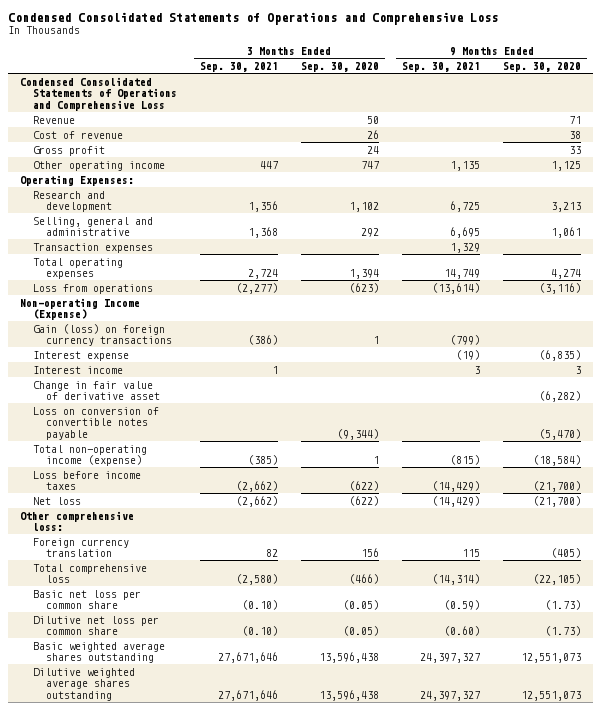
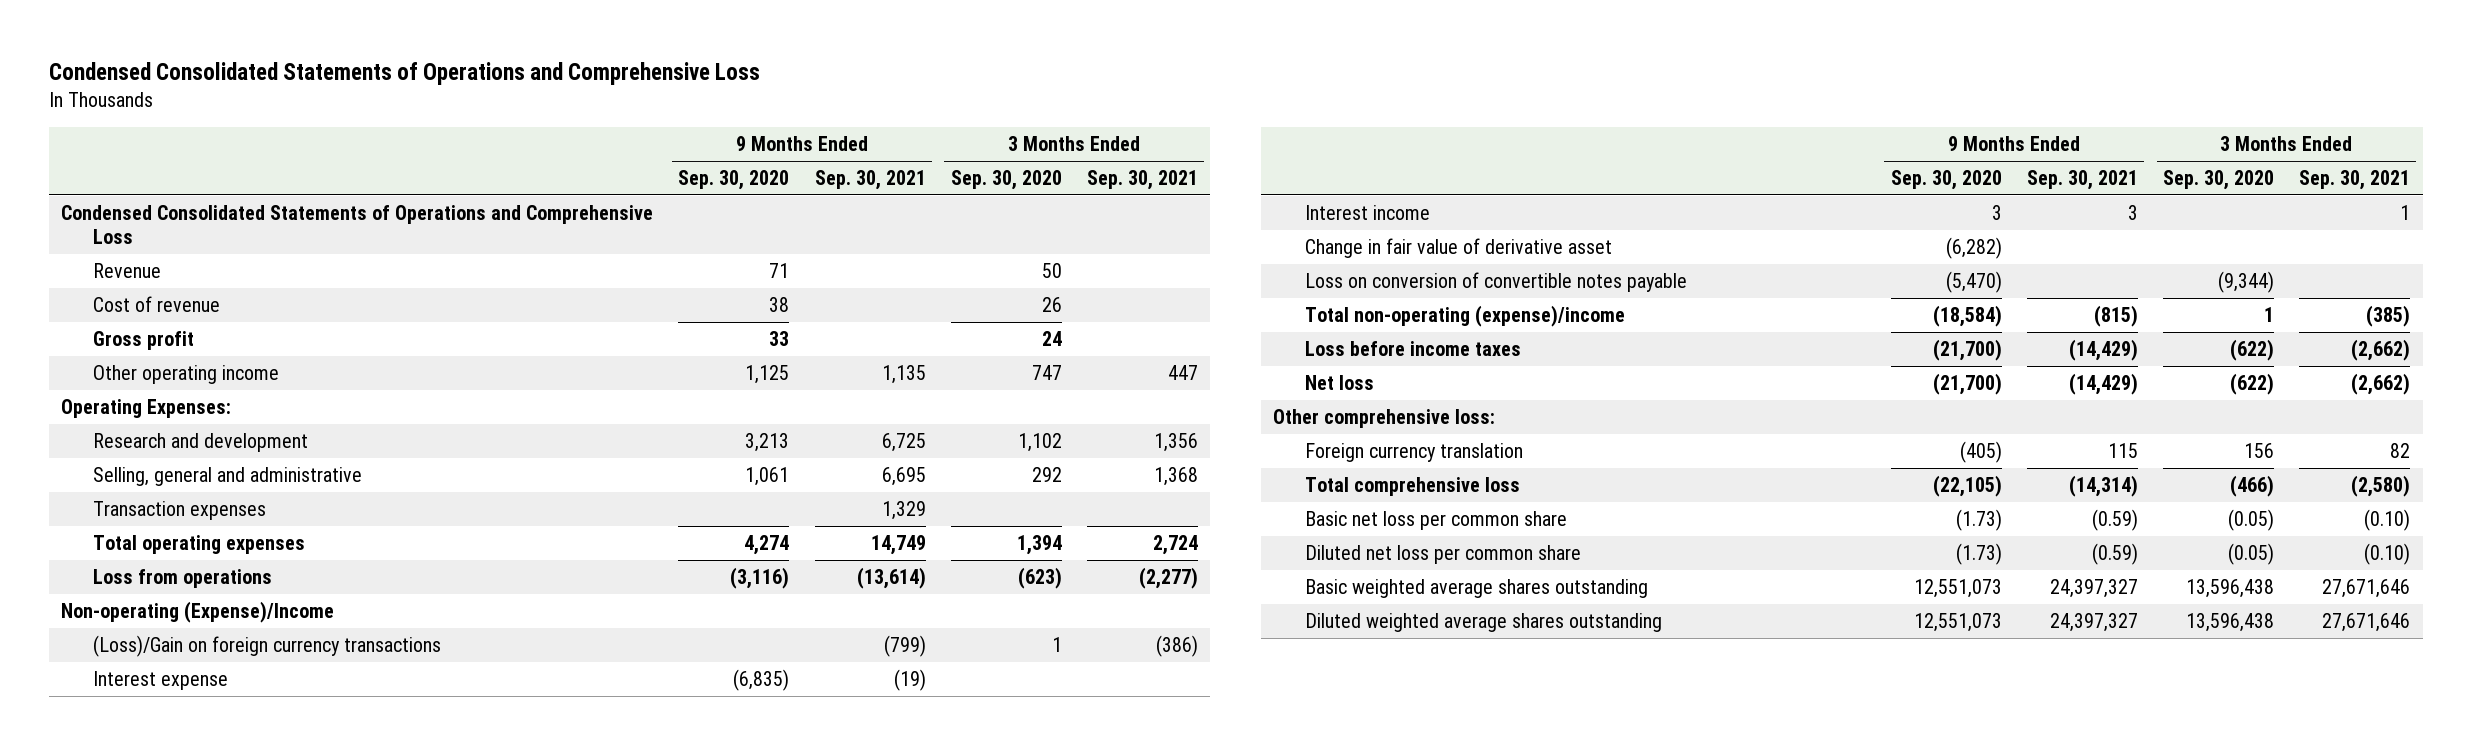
- | 3 Months Ended Sep. 30, 2021 | 3 Months Ended Sep. 30, 2020 | 9 Months Ended Sep. 30, 2021 | 9 Months Ended Sep. 30, 2020
+ | 9 Months Ended Sep. 30, 2020 | 9 Months Ended Sep. 30, 2021 | 3 Months Ended Sep. 30, 2020 | 3 Months Ended Sep. 30, 2021
- Non-operating Income (Expense)
- Gain (loss) on foreign currency transactions | (386) | 1 | (799) |
+ Non-operating (Expense)/Income
+ (Loss)/Gain on foreign currency transactions | | (799) | 1 | (386)
- Total non-operating income (expense) | (385) | 1 | (815) | (18,584)
+ Total non-operating (expense)/income | (18,584) | (815) | 1 | (385)
- Dilutive net loss per common share | (0.10) | (0.05) | (0.60) | (1.73)
+ Diluted net loss per common share | (1.73) | (0.59) | (0.05) | (0.10)
- Dilutive weighted average shares outstanding | 27,671,646 | 13,596,438 | 24,397,327 | 12,551,073
+ Diluted weighted average shares outstanding | 12,551,073 | 24,397,327 | 13,596,438 | 27,671,646

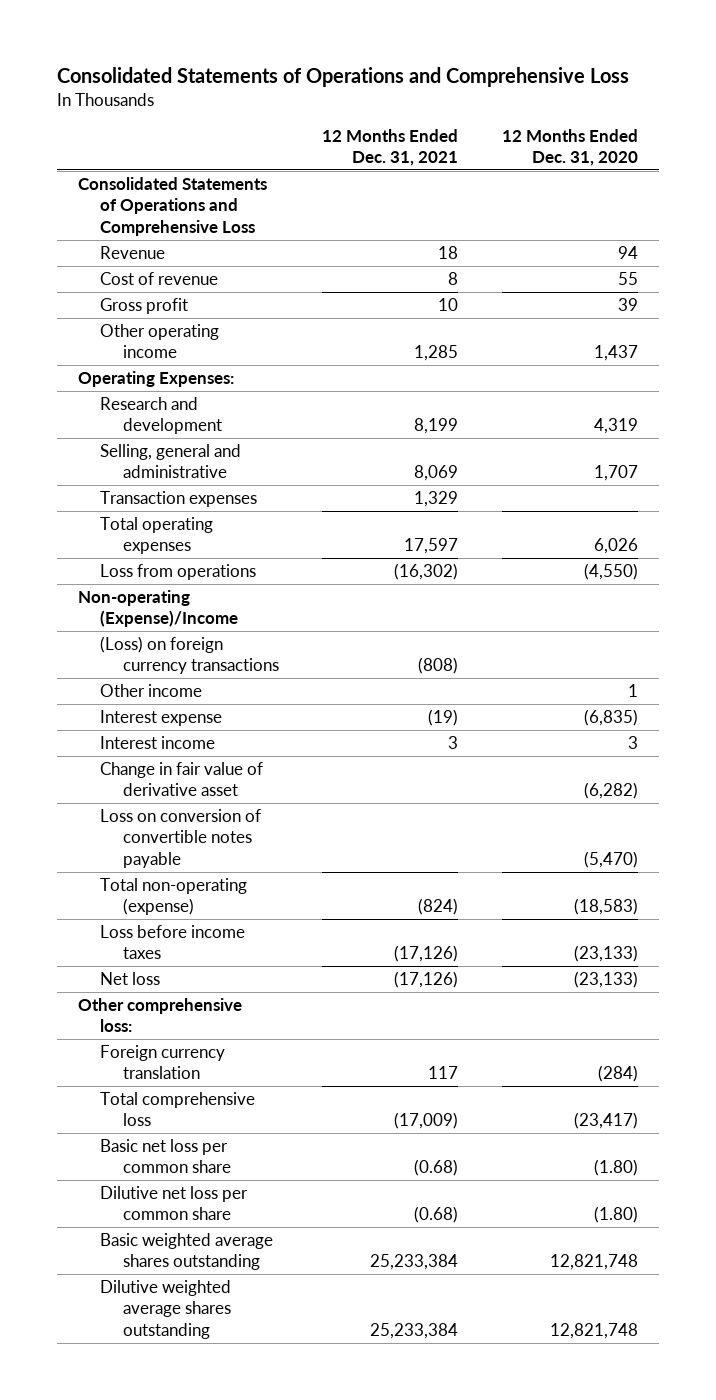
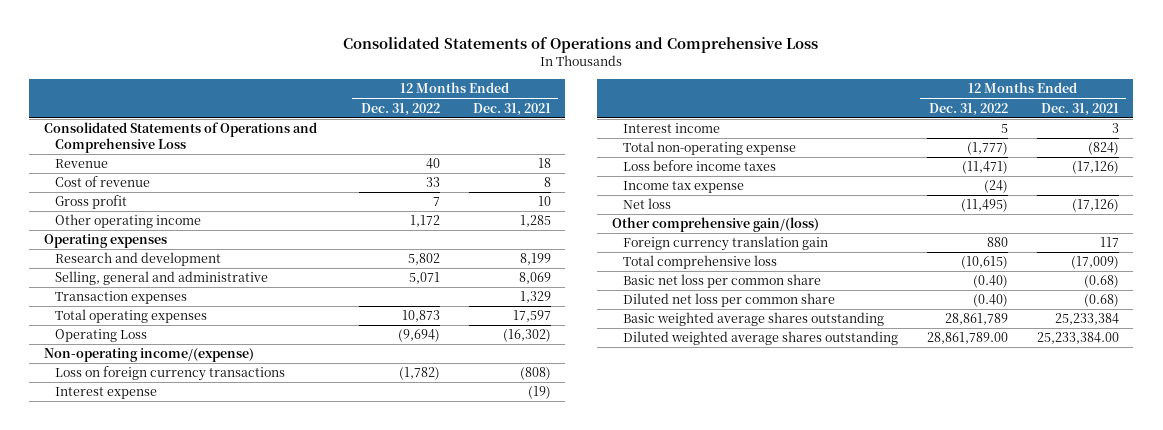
- | 12 Months Ended Dec. 31, 2021 | 12 Months Ended Dec. 31, 2020
+ | 12 Months Ended Dec. 31, 2022 | 12 Months Ended Dec. 31, 2021
- Operating Expenses:
+ Operating expenses
- Loss from operations | (16,302) | (4,550)
- Non-operating (Expense)/Income
- (Loss) on foreign currency transactions | (808) |
- Other income | | 1
+ Operating Loss | (9,694) | (16,302)
+ Non-operating income/(expense)
+ Loss on foreign currency transactions | (1,782) | (808)
- Change in fair value of derivative asset | | (6,282)
- Loss on conversion of convertible notes payable | | (5,470)
- Total non-operating (expense) | (824) | (18,583)
+ Total non-operating expense | (1,777) | (824)
+ Income tax expense | (24) |
- Other comprehensive loss:
- Foreign currency translation | 117 | (284)
+ Other comprehensive gain/(loss)
+ Foreign currency translation gain | 880 | 117
- Dilutive net loss per common share | (0.68) | (1.80)
+ Diluted net loss per common share | (0.40) | (0.68)
- Dilutive weighted average shares outstanding | 25,233,384 | 12,821,748
+ Diluted weighted average shares outstanding | 28,861,789.00 | 25,233,384.00

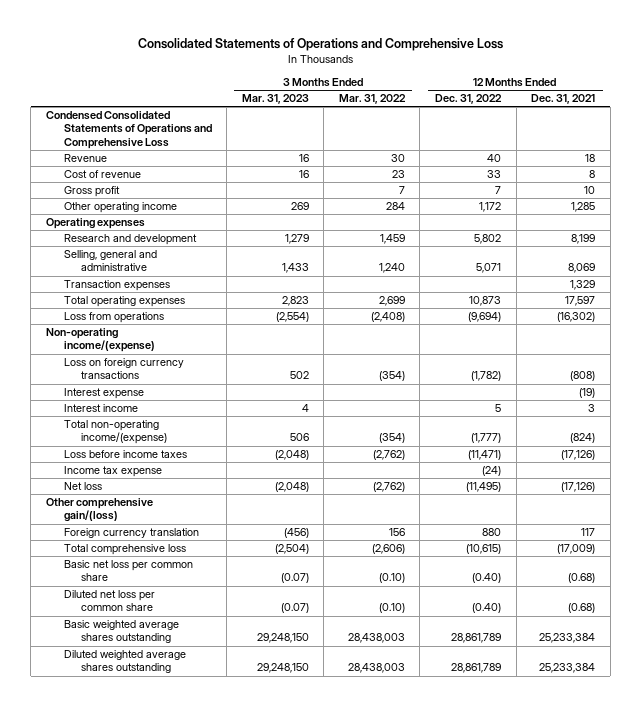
- | 12 Months Ended Dec. 31, 2022 | 12 Months Ended Dec. 31, 2021
+ | 3 Months Ended Mar. 31, 2023 | 3 Months Ended Mar. 31, 2022 | 12 Months Ended Dec. 31, 2022 | 12 Months Ended Dec. 31, 2021
- Consolidated Statements of Operations and Comprehensive Loss
+ Condensed Consolidated Statements of Operations and Comprehensive Loss
- Operating Loss | (9,694) | (16,302)
+ Loss from operations | (2,554) | (2,408) | (9,694) | (16,302)
- Total non-operating expense | (1,777) | (824)
+ Total non-operating income/(expense) | 506 | (354) | (1,777) | (824)
- Foreign currency translation gain | 880 | 117
+ Foreign currency translation | (456) | 156 | 880 | 117
- Diluted weighted average shares outstanding | 28,861,789.00 | 25,233,384.00
+ Diluted weighted average shares outstanding | 29,248,150 | 28,438,003 | 28,861,789 | 25,233,384

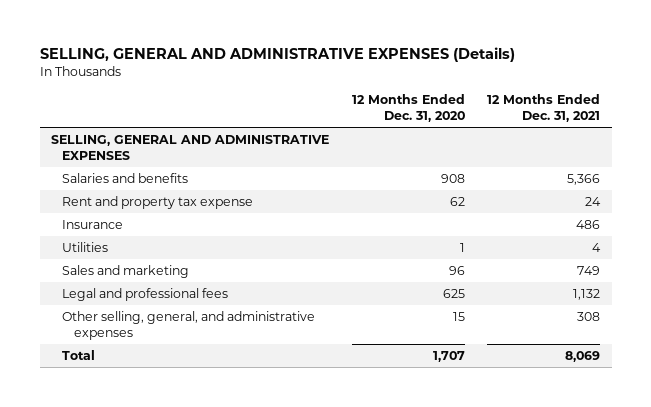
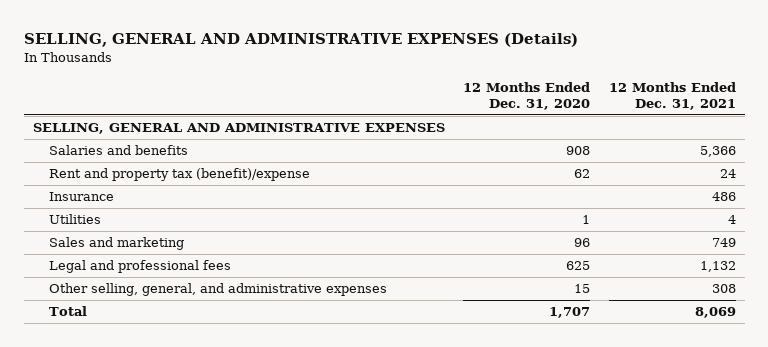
- Rent and property tax expense | 62 | 24
+ Rent and property tax (benefit)/expense | 62 | 24

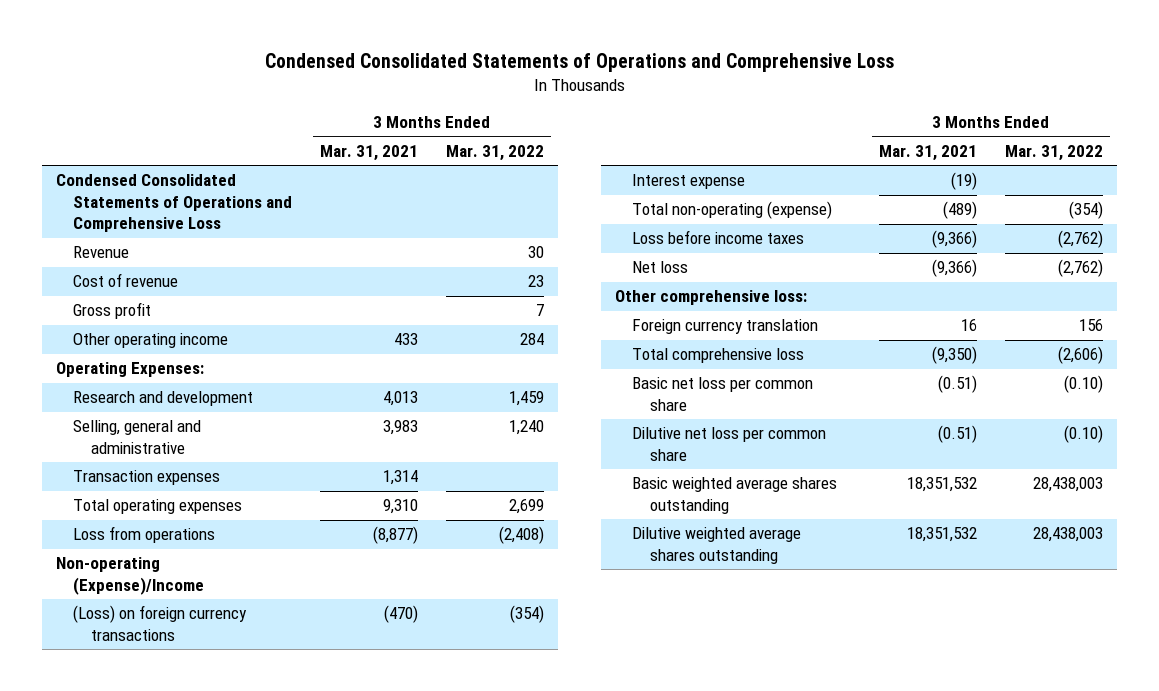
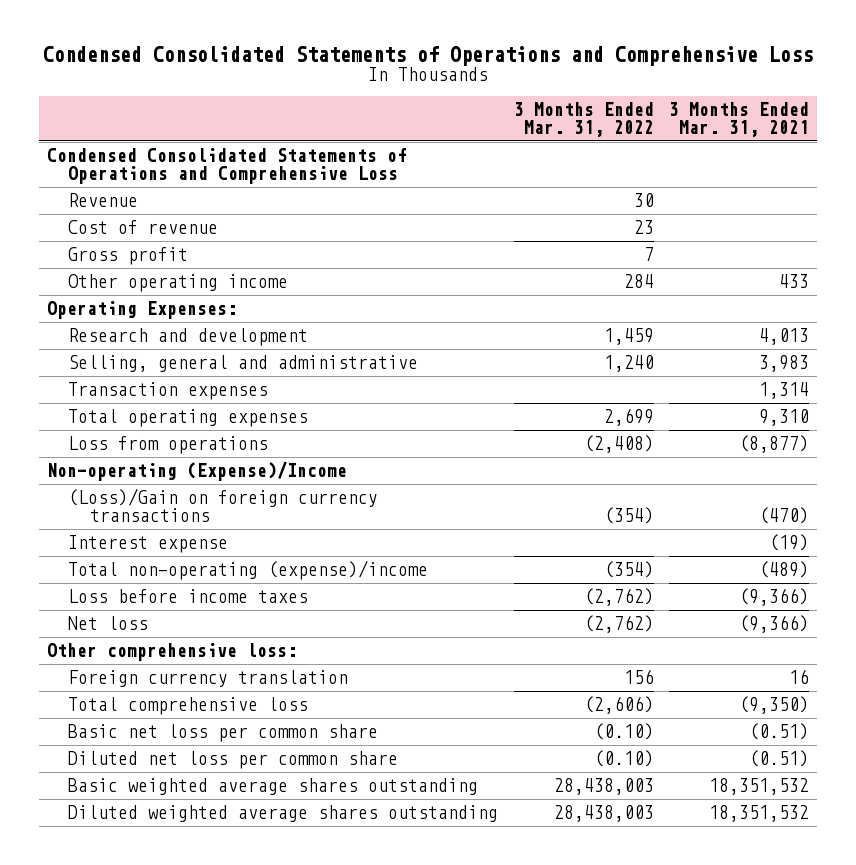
- | 3 Months Ended Mar. 31, 2021 | 3 Months Ended Mar. 31, 2022
+ | 3 Months Ended Mar. 31, 2022 | 3 Months Ended Mar. 31, 2021
- (Loss) on foreign currency transactions | (470) | (354)
+ (Loss)/Gain on foreign currency transactions | (354) | (470)
- Total non-operating (expense) | (489) | (354)
+ Total non-operating (expense)/income | (354) | (489)
- Dilutive net loss per common share | (0.51) | (0.10)
+ Diluted net loss per common share | (0.10) | (0.51)
- Dilutive weighted average shares outstanding | 18,351,532 | 28,438,003
+ Diluted weighted average shares outstanding | 28,438,003 | 18,351,532

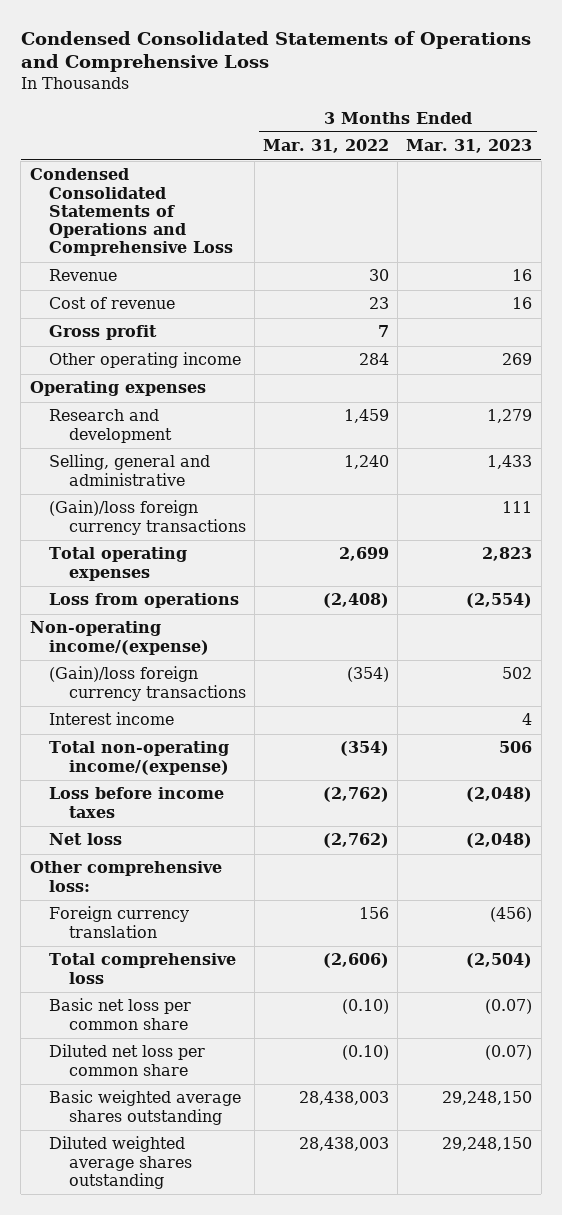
- | 3 Months Ended Mar. 31, 2022 | 3 Months Ended Mar. 31, 2021
+ | 3 Months Ended Mar. 31, 2022 | 3 Months Ended Mar. 31, 2023
- Operating Expenses:
+ Operating expenses
- Transaction expenses | | 1,314
+ (Gain)/loss foreign currency transactions | | 111
- Non-operating (Expense)/Income
- (Loss)/Gain on foreign currency transactions | (354) | (470)
- Interest expense | | (19)
- Total non-operating (expense)/income | (354) | (489)
+ Non-operating income/(expense)
+ (Gain)/loss foreign currency transactions | (354) | 502
+ Interest income | | 4
+ Total non-operating income/(expense) | (354) | 506

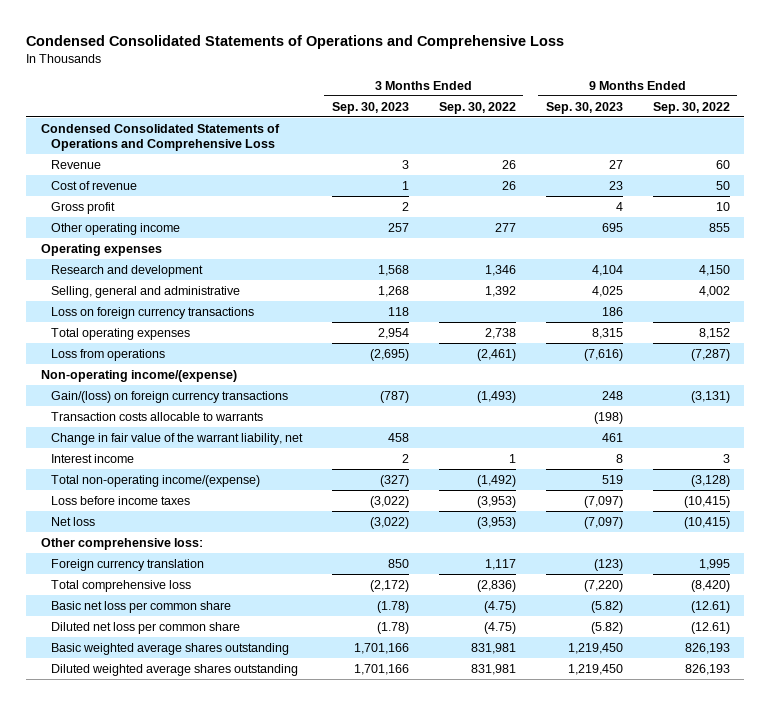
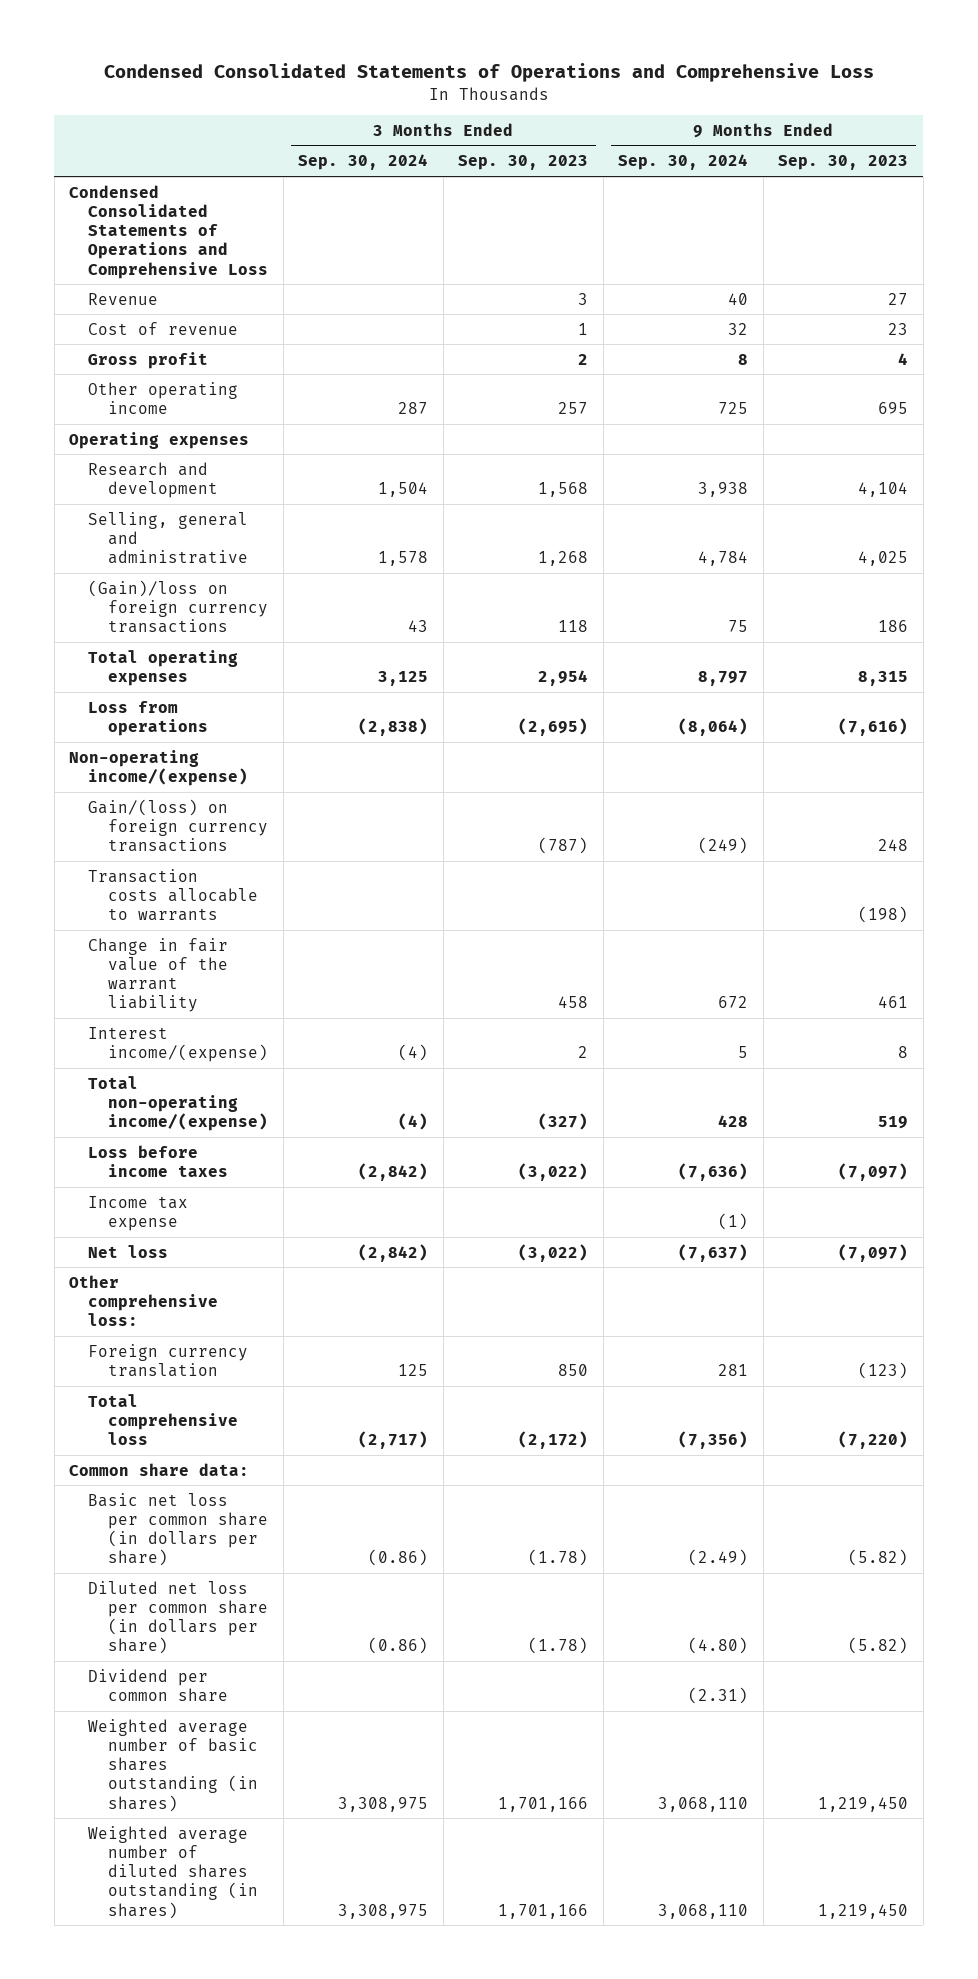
- | 3 Months Ended Sep. 30, 2023 | 3 Months Ended Sep. 30, 2022 | 9 Months Ended Sep. 30, 2023 | 9 Months Ended Sep. 30, 2022
+ | 3 Months Ended Sep. 30, 2024 | 3 Months Ended Sep. 30, 2023 | 9 Months Ended Sep. 30, 2024 | 9 Months Ended Sep. 30, 2023
- Loss on foreign currency transactions | 118 | | 186 |
+ (Gain)/loss on foreign currency transactions | 43 | 118 | 75 | 186
- Change in fair value of the warrant liability, net | 458 | | 461 |
- Interest income | 2 | 1 | 8 | 3
+ Change in fair value of the warrant liability | | 458 | 672 | 461
+ Interest income/(expense) | (4) | 2 | 5 | 8
+ Income tax expense | | | (1) |
- Basic net loss per common share | (1.78) | (4.75) | (5.82) | (12.61)
- Diluted net loss per common share | (1.78) | (4.75) | (5.82) | (12.61)
- Basic weighted average shares outstanding | 1,701,166 | 831,981 | 1,219,450 | 826,193
- Diluted weighted average shares outstanding | 1,701,166 | 831,981 | 1,219,450 | 826,193
+ Common share data:
+ Basic net loss per common share (in dollars per share) | (0.86) | (1.78) | (2.49) | (5.82)
+ Diluted net loss per common share (in dollars per share) | (0.86) | (1.78) | (4.80) | (5.82)
+ Dividend per common share | | | (2.31) |
+ Weighted average number of basic shares outstanding (in shares) | 3,308,975 | 1,701,166 | 3,068,110 | 1,219,450
+ Weighted average number of diluted shares outstanding (in shares) | 3,308,975 | 1,701,166 | 3,068,110 | 1,219,450

